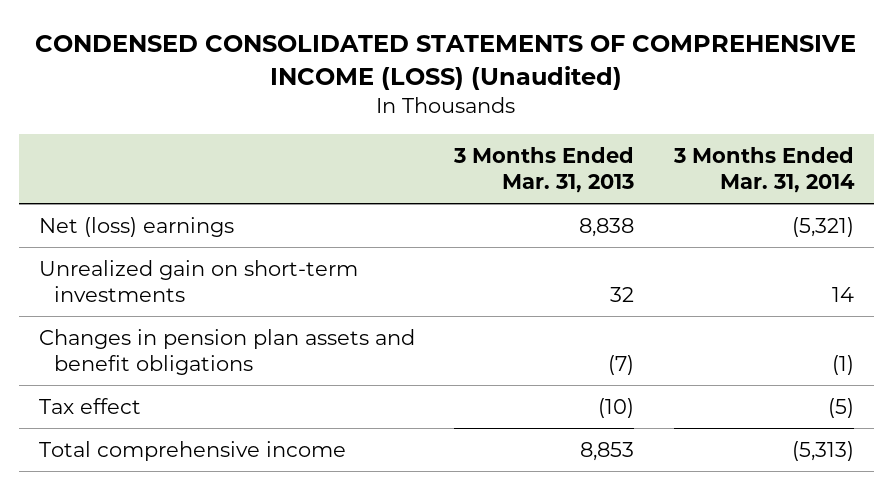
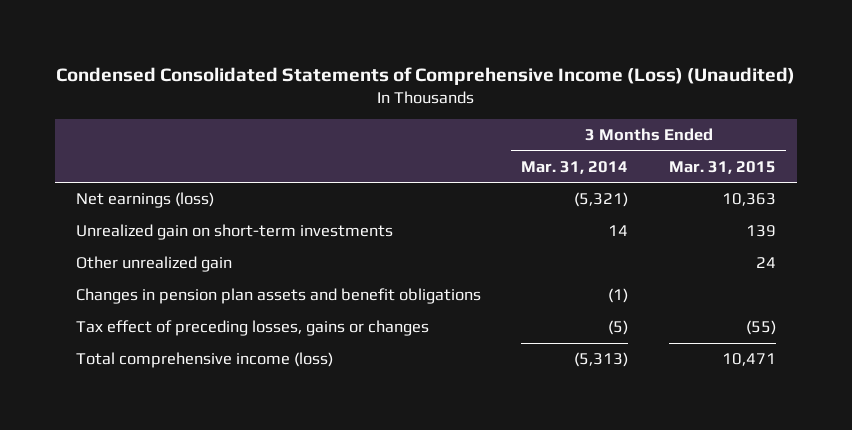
- CONDENSED CONSOLIDATED STATEMENTS OF COMPREHENSIVE INCOME (LOSS) (Unaudited)
+ Condensed Consolidated Statements of Comprehensive Income (Loss) (Unaudited)
- | 3 Months Ended Mar. 31, 2013 | 3 Months Ended Mar. 31, 2014
+ | 3 Months Ended Mar. 31, 2014 | 3 Months Ended Mar. 31, 2015
- Net (loss) earnings | 8,838 | (5,321)
+ Net earnings (loss) | (5,321) | 10,363
+ Other unrealized gain | | 24
- Tax effect | (10) | (5)
- Total comprehensive income | 8,853 | (5,313)
+ Tax effect of preceding losses, gains or changes | (5) | (55)
+ Total comprehensive income (loss) | (5,313) | 10,471

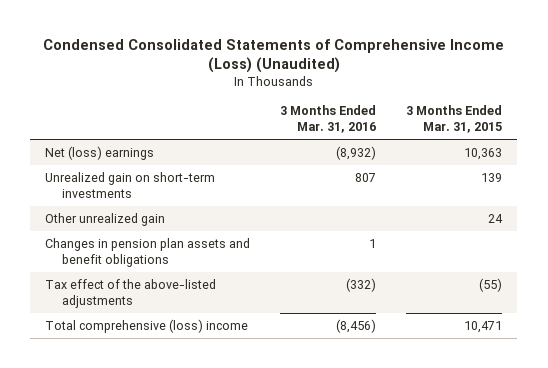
- | 3 Months Ended Mar. 31, 2014 | 3 Months Ended Mar. 31, 2015
+ | 3 Months Ended Mar. 31, 2016 | 3 Months Ended Mar. 31, 2015
- Net earnings (loss) | (5,321) | 10,363
+ Net (loss) earnings | (8,932) | 10,363
- Tax effect of preceding losses, gains or changes | (5) | (55)
- Total comprehensive income (loss) | (5,313) | 10,471
+ Tax effect of the above-listed adjustments | (332) | (55)
+ Total comprehensive (loss) income | (8,456) | 10,471

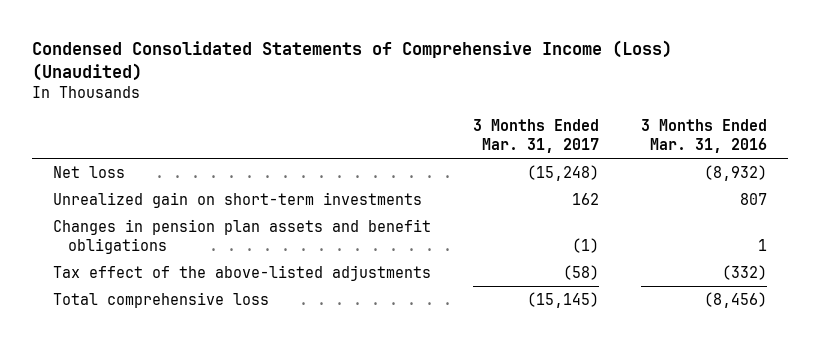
- | 3 Months Ended Mar. 31, 2016 | 3 Months Ended Mar. 31, 2015
+ | 3 Months Ended Mar. 31, 2017 | 3 Months Ended Mar. 31, 2016
- Net (loss) earnings | (8,932) | 10,363
+ Net loss | (15,248) | (8,932)
- Other unrealized gain | | 24
- Total comprehensive (loss) income | (8,456) | 10,471
+ Total comprehensive loss | (15,145) | (8,456)

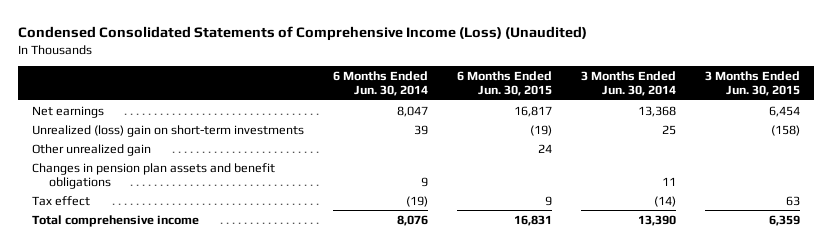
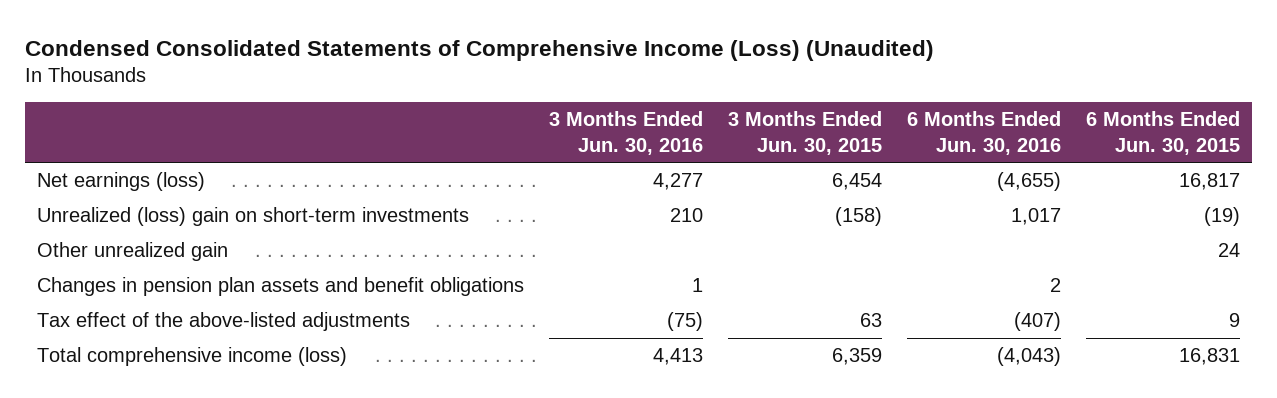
- | 6 Months Ended Jun. 30, 2014 | 6 Months Ended Jun. 30, 2015 | 3 Months Ended Jun. 30, 2014 | 3 Months Ended Jun. 30, 2015
+ | 3 Months Ended Jun. 30, 2016 | 3 Months Ended Jun. 30, 2015 | 6 Months Ended Jun. 30, 2016 | 6 Months Ended Jun. 30, 2015
- Net earnings | 8,047 | 16,817 | 13,368 | 6,454
+ Net earnings (loss) | 4,277 | 6,454 | (4,655) | 16,817
- Tax effect | (19) | 9 | (14) | 63
- Total comprehensive income | 8,076 | 16,831 | 13,390 | 6,359
+ Tax effect of the above-listed adjustments | (75) | 63 | (407) | 9
+ Total comprehensive income (loss) | 4,413 | 6,359 | (4,043) | 16,831

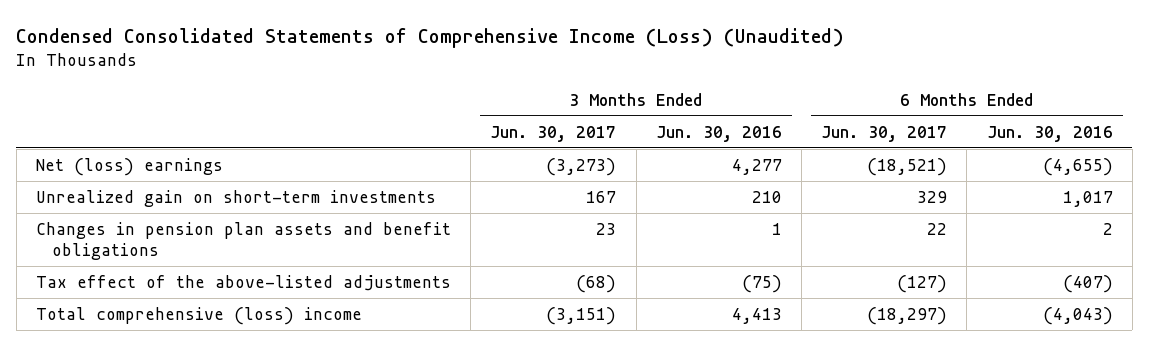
- | 3 Months Ended Jun. 30, 2016 | 3 Months Ended Jun. 30, 2015 | 6 Months Ended Jun. 30, 2016 | 6 Months Ended Jun. 30, 2015
+ | 3 Months Ended Jun. 30, 2017 | 3 Months Ended Jun. 30, 2016 | 6 Months Ended Jun. 30, 2017 | 6 Months Ended Jun. 30, 2016
- Net earnings (loss) | 4,277 | 6,454 | (4,655) | 16,817
- Unrealized (loss) gain on short-term investments | 210 | (158) | 1,017 | (19)
- Other unrealized gain | | | | 24
+ Net (loss) earnings | (3,273) | 4,277 | (18,521) | (4,655)
+ Unrealized gain on short-term investments | 167 | 210 | 329 | 1,017
- Total comprehensive income (loss) | 4,413 | 6,359 | (4,043) | 16,831
+ Total comprehensive (loss) income | (3,151) | 4,413 | (18,297) | (4,043)

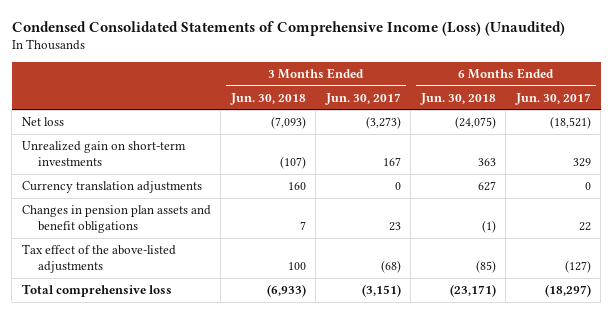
- | 3 Months Ended Jun. 30, 2017 | 3 Months Ended Jun. 30, 2016 | 6 Months Ended Jun. 30, 2017 | 6 Months Ended Jun. 30, 2016
+ | 3 Months Ended Jun. 30, 2018 | 3 Months Ended Jun. 30, 2017 | 6 Months Ended Jun. 30, 2018 | 6 Months Ended Jun. 30, 2017
- Net (loss) earnings | (3,273) | 4,277 | (18,521) | (4,655)
+ Net loss | (7,093) | (3,273) | (24,075) | (18,521)
+ Currency translation adjustments | 160 | 0 | 627 | 0
- Total comprehensive (loss) income | (3,151) | 4,413 | (18,297) | (4,043)
+ Total comprehensive loss | (6,933) | (3,151) | (23,171) | (18,297)

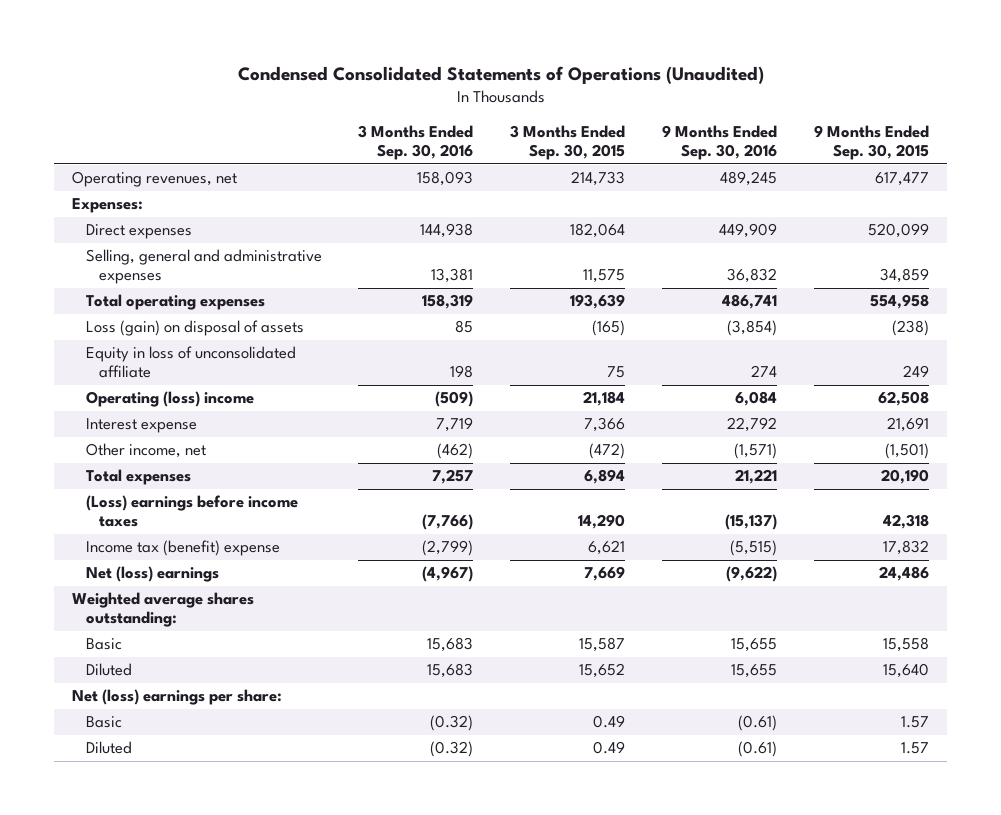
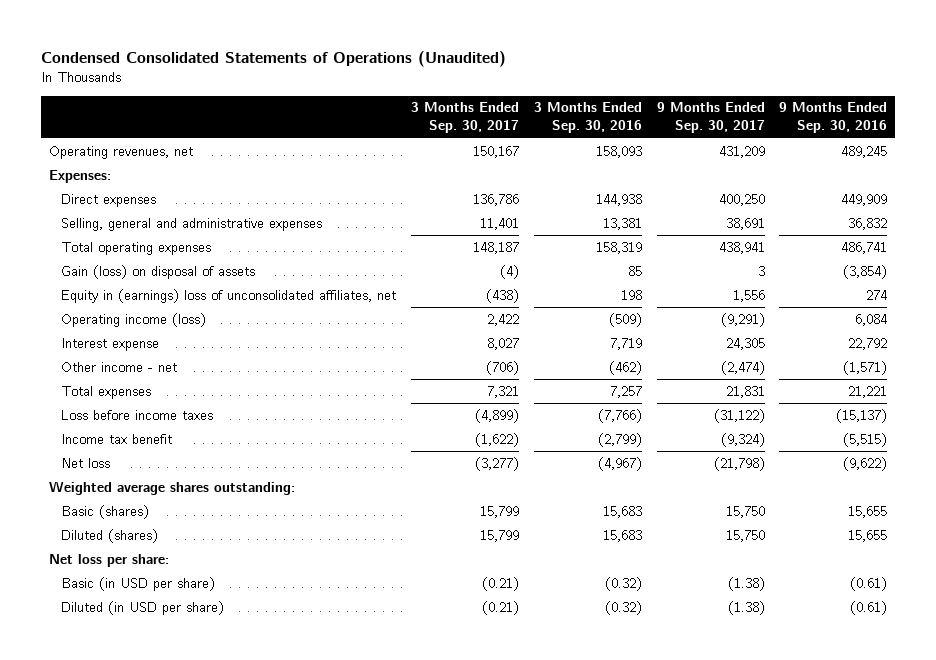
- | 3 Months Ended Sep. 30, 2016 | 3 Months Ended Sep. 30, 2015 | 9 Months Ended Sep. 30, 2016 | 9 Months Ended Sep. 30, 2015
+ | 3 Months Ended Sep. 30, 2017 | 3 Months Ended Sep. 30, 2016 | 9 Months Ended Sep. 30, 2017 | 9 Months Ended Sep. 30, 2016
- Loss (gain) on disposal of assets | 85 | (165) | (3,854) | (238)
- Equity in loss of unconsolidated affiliate | 198 | 75 | 274 | 249
- Operating (loss) income | (509) | 21,184 | 6,084 | 62,508
+ Gain (loss) on disposal of assets | (4) | 85 | 3 | (3,854)
+ Equity in (earnings) loss of unconsolidated affiliates, net | (438) | 198 | 1,556 | 274
+ Operating income (loss) | 2,422 | (509) | (9,291) | 6,084
- Other income, net | (462) | (472) | (1,571) | (1,501)
+ Other income - net | (706) | (462) | (2,474) | (1,571)
- (Loss) earnings before income taxes | (7,766) | 14,290 | (15,137) | 42,318
- Income tax (benefit) expense | (2,799) | 6,621 | (5,515) | 17,832
- Net (loss) earnings | (4,967) | 7,669 | (9,622) | 24,486
+ Loss before income taxes | (4,899) | (7,766) | (31,122) | (15,137)
+ Income tax benefit | (1,622) | (2,799) | (9,324) | (5,515)
+ Net loss | (3,277) | (4,967) | (21,798) | (9,622)
- Basic | 15,683 | 15,587 | 15,655 | 15,558
- Diluted | 15,683 | 15,652 | 15,655 | 15,640
- Net (loss) earnings per share:
- Basic | (0.32) | 0.49 | (0.61) | 1.57
- Diluted | (0.32) | 0.49 | (0.61) | 1.57
+ Basic (shares) | 15,799 | 15,683 | 15,750 | 15,655
+ Diluted (shares) | 15,799 | 15,683 | 15,750 | 15,655
+ Net loss per share:
+ Basic (in USD per share) | (0.21) | (0.32) | (1.38) | (0.61)
+ Diluted (in USD per share) | (0.21) | (0.32) | (1.38) | (0.61)

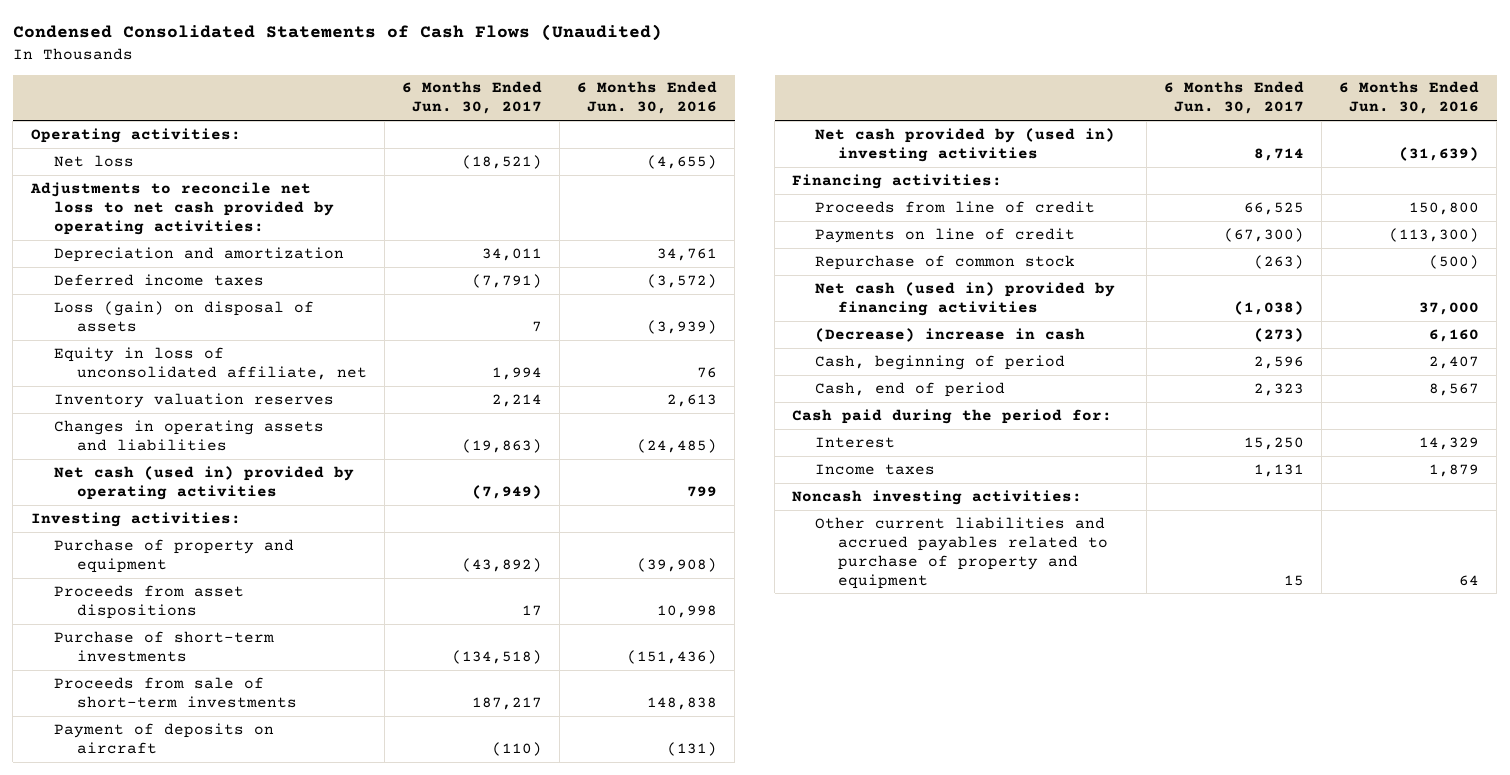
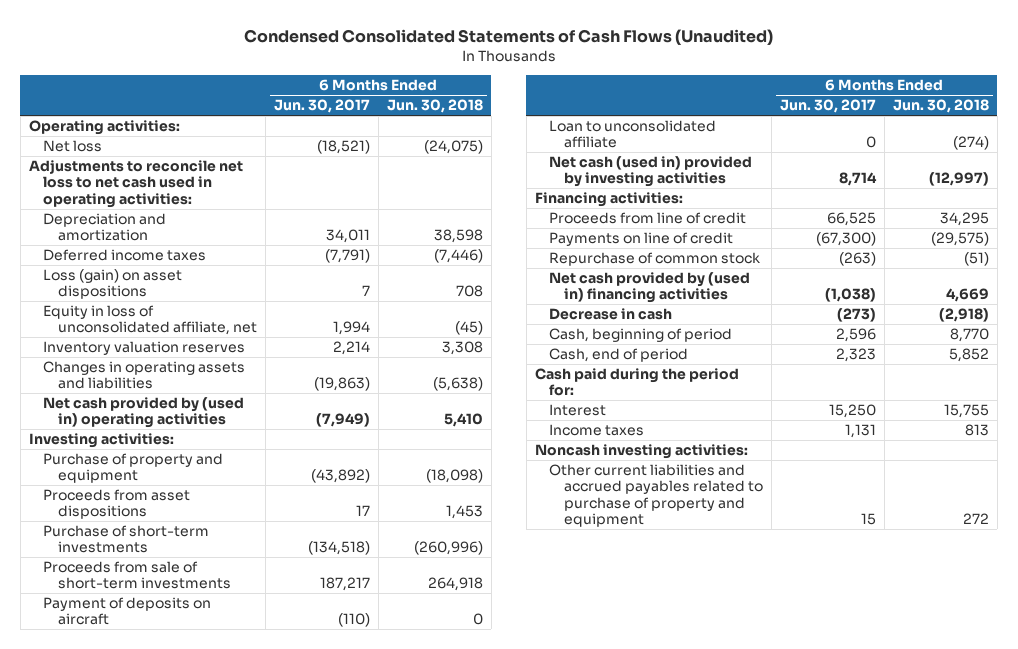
- | 6 Months Ended Jun. 30, 2017 | 6 Months Ended Jun. 30, 2016
+ | 6 Months Ended Jun. 30, 2017 | 6 Months Ended Jun. 30, 2018
- Adjustments to reconcile net loss to net cash provided by operating activities:
+ Adjustments to reconcile net loss to net cash used in operating activities:
- Loss (gain) on disposal of assets | 7 | (3,939)
+ Loss (gain) on asset dispositions | 7 | 708
- Net cash (used in) provided by operating activities | (7,949) | 799
+ Net cash provided by (used in) operating activities | (7,949) | 5,410
- Net cash provided by (used in) investing activities | 8,714 | (31,639)
+ Loan to unconsolidated affiliate | 0 | (274)
+ Net cash (used in) provided by investing activities | 8,714 | (12,997)
- Net cash (used in) provided by financing activities | (1,038) | 37,000
- (Decrease) increase in cash | (273) | 6,160
+ Net cash provided by (used in) financing activities | (1,038) | 4,669
+ Decrease in cash | (273) | (2,918)

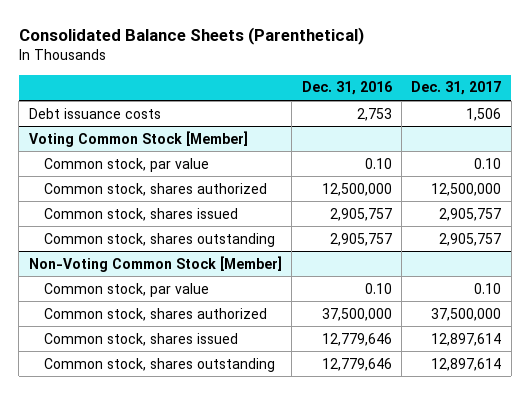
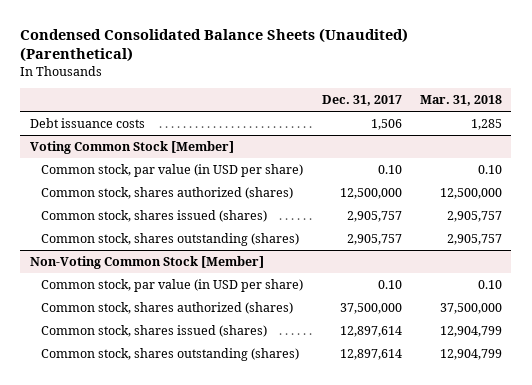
- Consolidated Balance Sheets (Parenthetical)
+ Condensed Consolidated Balance Sheets (Unaudited) (Parenthetical)
- | Dec. 31, 2016 | Dec. 31, 2017
+ | Dec. 31, 2017 | Mar. 31, 2018
@ Voting Common Stock [Member]
- Common stock, par value | 0.10 | 0.10
- Common stock, shares authorized | 12,500,000 | 12,500,000
- Common stock, shares issued | 2,905,757 | 2,905,757
- Common stock, shares outstanding | 2,905,757 | 2,905,757
+ Common stock, par value (in USD per share) | 0.10 | 0.10
+ Common stock, shares authorized (shares) | 12,500,000 | 12,500,000
+ Common stock, shares issued (shares) | 2,905,757 | 2,905,757
+ Common stock, shares outstanding (shares) | 2,905,757 | 2,905,757
@ Non-Voting Common Stock [Member]
- Common stock, par value | 0.10 | 0.10
- Common stock, shares authorized | 37,500,000 | 37,500,000
- Common stock, shares issued | 12,779,646 | 12,897,614
- Common stock, shares outstanding | 12,779,646 | 12,897,614
+ Common stock, par value (in USD per share) | 0.10 | 0.10
+ Common stock, shares authorized (shares) | 37,500,000 | 37,500,000
+ Common stock, shares issued (shares) | 12,897,614 | 12,904,799
+ Common stock, shares outstanding (shares) | 12,897,614 | 12,904,799

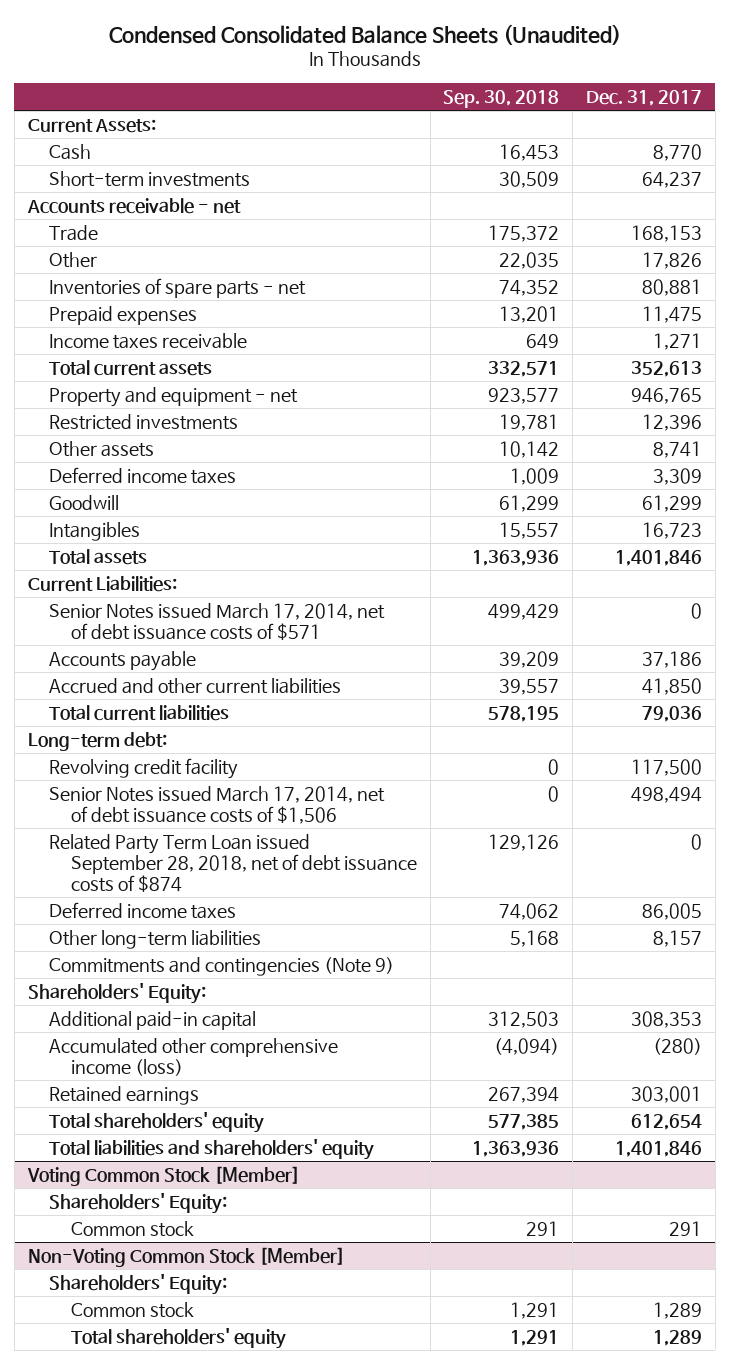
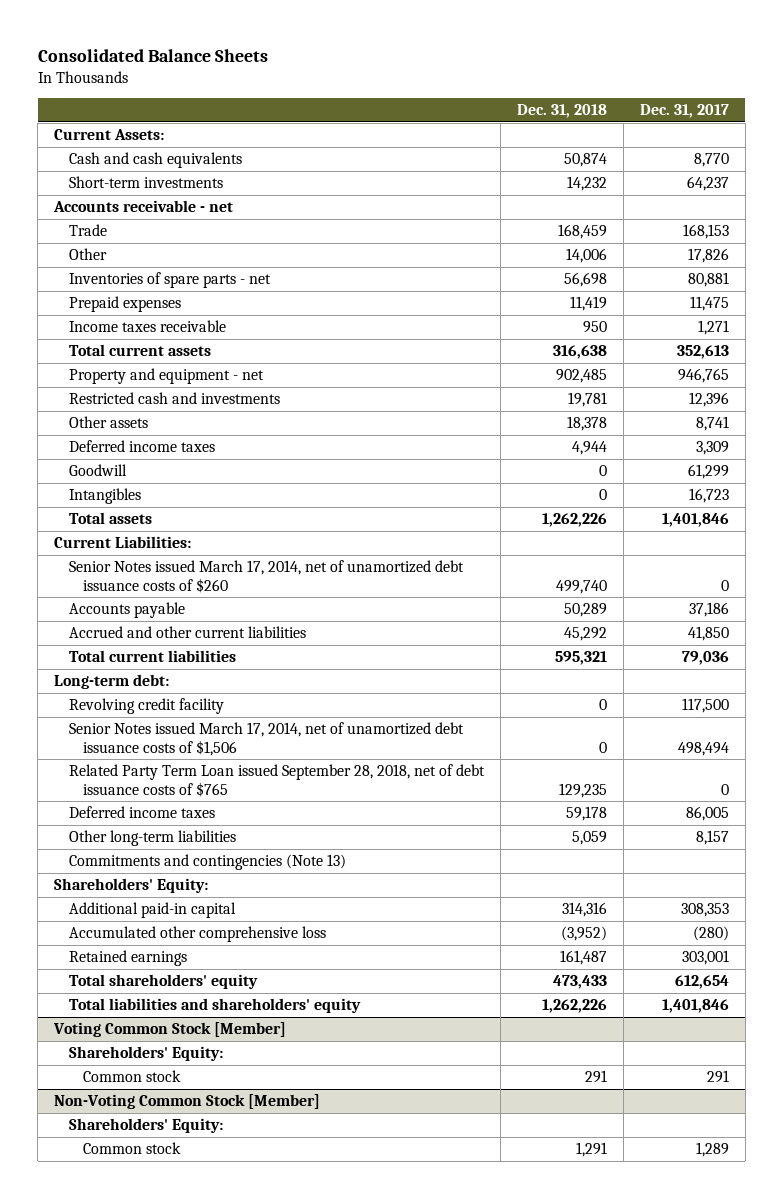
- Condensed Consolidated Balance Sheets (Unaudited)
+ Consolidated Balance Sheets
- | Sep. 30, 2018 | Dec. 31, 2017
+ | Dec. 31, 2018 | Dec. 31, 2017
- Cash | 16,453 | 8,770
+ Cash and cash equivalents | 50,874 | 8,770
- Restricted investments | 19,781 | 12,396
+ Restricted cash and investments | 19,781 | 12,396
- Senior Notes issued March 17, 2014, net of debt issuance costs of $571 | 499,429 | 0
+ Senior Notes issued March 17, 2014, net of unamortized debt issuance costs of $260 | 499,740 | 0
- Senior Notes issued March 17, 2014, net of debt issuance costs of $1,506 | 0 | 498,494
- Related Party Term Loan issued September 28, 2018, net of debt issuance costs of $874 | 129,126 | 0
+ Senior Notes issued March 17, 2014, net of unamortized debt issuance costs of $1,506 | 0 | 498,494
+ Related Party Term Loan issued September 28, 2018, net of debt issuance costs of $765 | 129,235 | 0
- Commitments and contingencies (Note 9)
+ Commitments and contingencies (Note 13)
- Accumulated other comprehensive income (loss) | (4,094) | (280)
+ Accumulated other comprehensive loss | (3,952) | (280)
@ Non-Voting Common Stock [Member]
- Total shareholders' equity | 1,291 | 1,289

